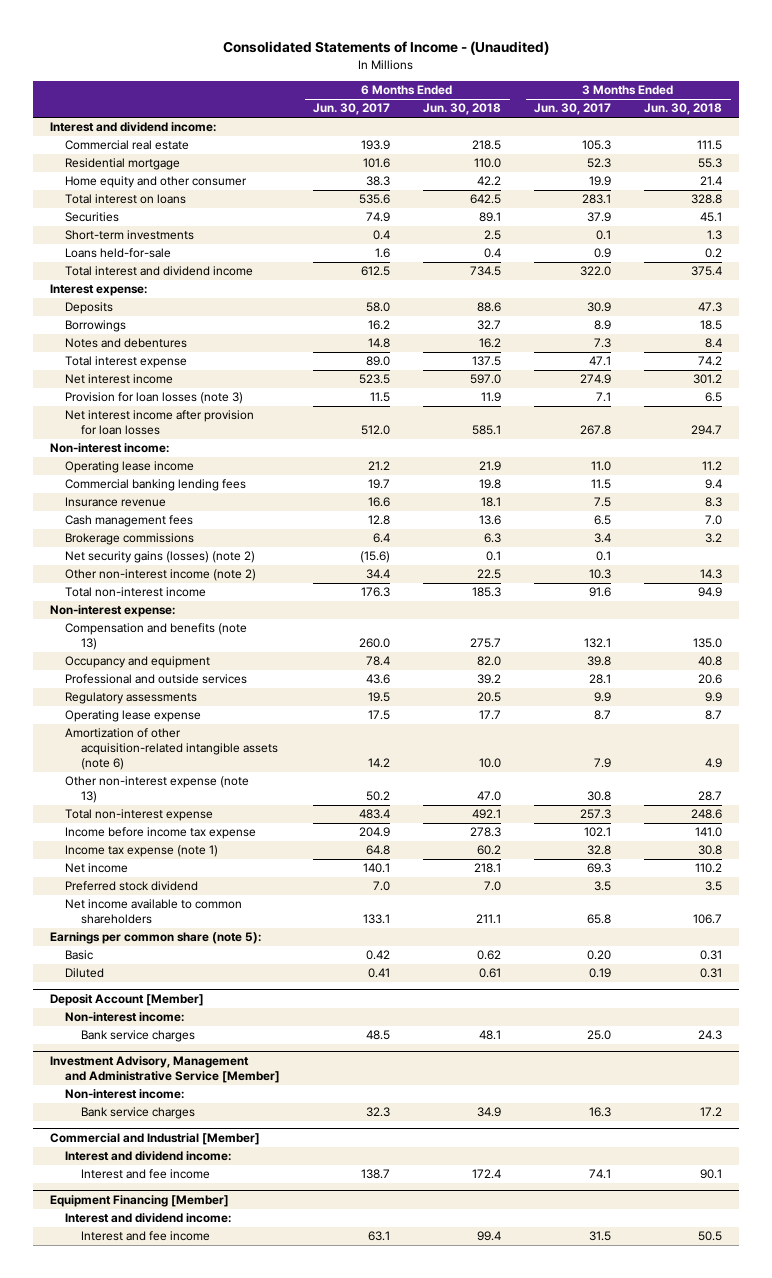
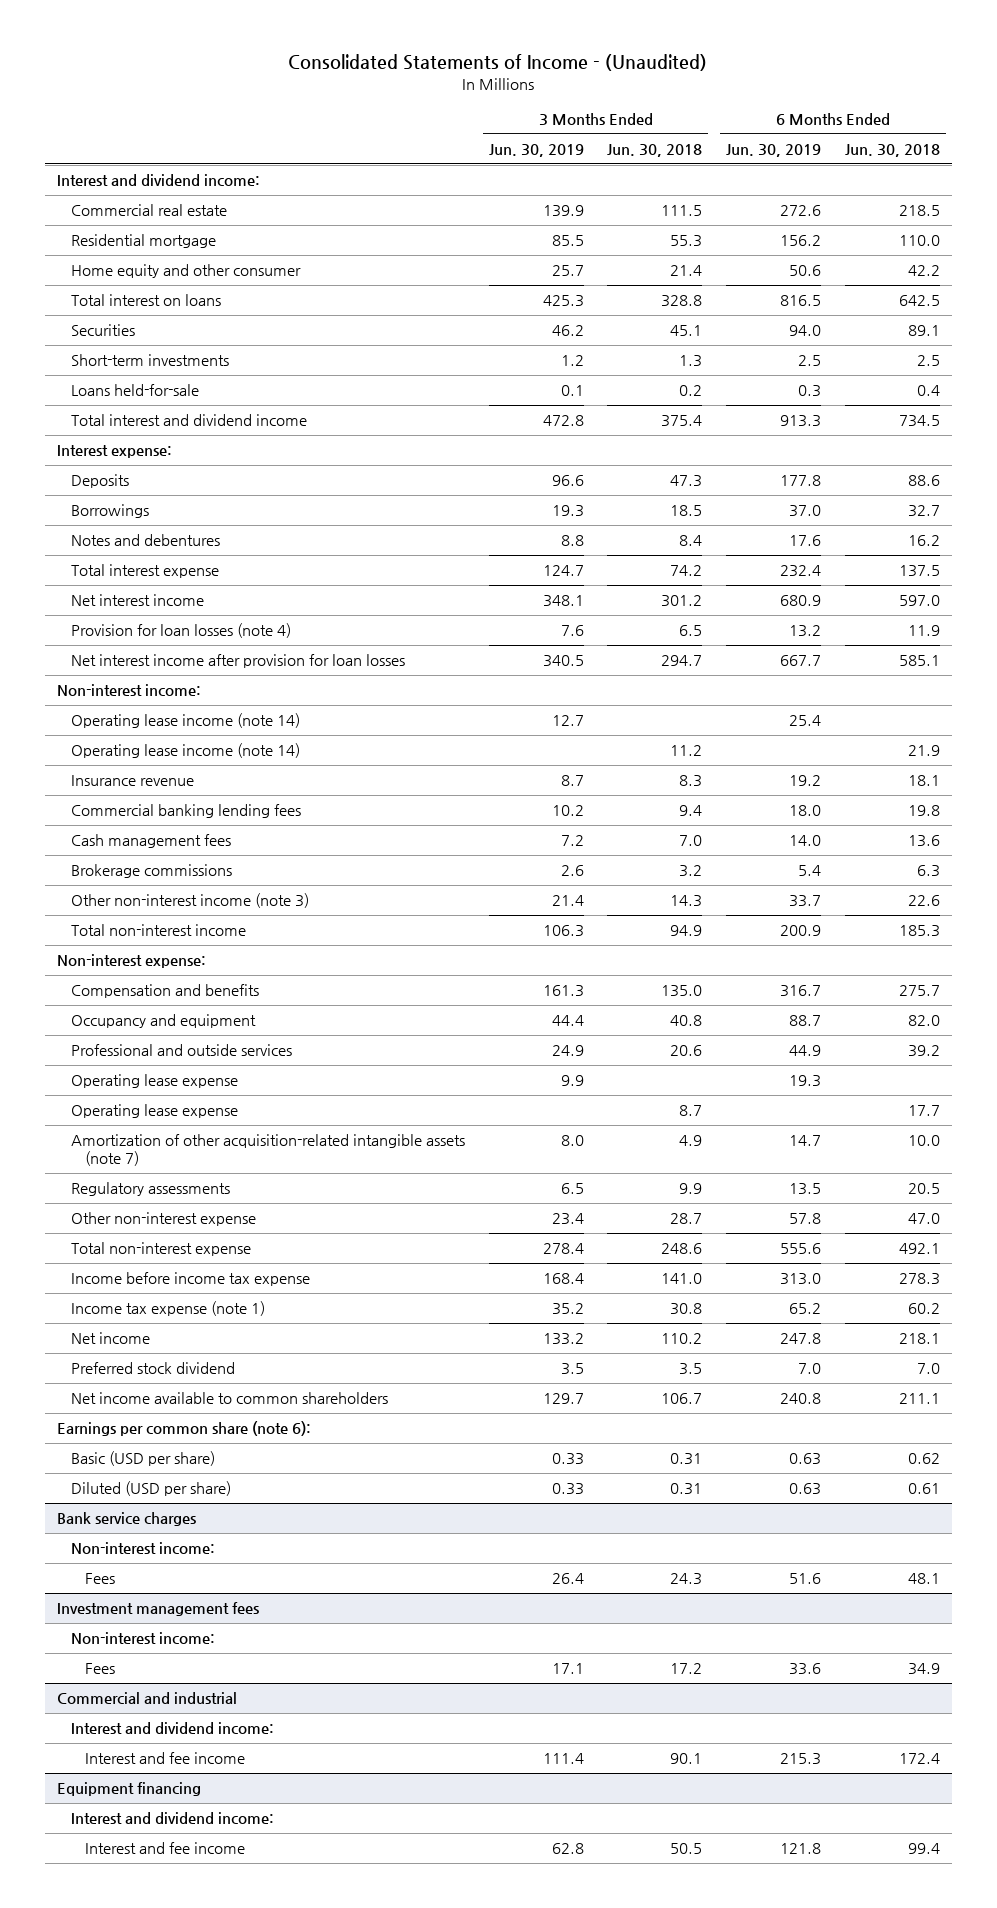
- | 6 Months Ended Jun. 30, 2017 | 6 Months Ended Jun. 30, 2018 | 3 Months Ended Jun. 30, 2017 | 3 Months Ended Jun. 30, 2018
+ | 3 Months Ended Jun. 30, 2019 | 3 Months Ended Jun. 30, 2018 | 6 Months Ended Jun. 30, 2019 | 6 Months Ended Jun. 30, 2018
- Provision for loan losses (note 3) | 11.5 | 11.9 | 7.1 | 6.5
+ Provision for loan losses (note 4) | 7.6 | 6.5 | 13.2 | 11.9
- Operating lease income | 21.2 | 21.9 | 11.0 | 11.2
+ Operating lease income (note 14) | 12.7 | | 25.4 |
+ Operating lease income (note 14) | | 11.2 | | 21.9
moved down: Commercial banking lending fees | 10.2 | 9.4 | 18.0 | 19.8
- Net security gains (losses) (note 2) | (15.6) | 0.1 | 0.1 |
- Other non-interest income (note 2) | 34.4 | 22.5 | 10.3 | 14.3
+ Other non-interest income (note 3) | 21.4 | 14.3 | 33.7 | 22.6
- Compensation and benefits (note 13) | 260.0 | 275.7 | 132.1 | 135.0
+ Compensation and benefits | 161.3 | 135.0 | 316.7 | 275.7
+ Operating lease expense | 9.9 | | 19.3 |
- Amortization of other acquisition-related intangible assets (note 6) | 14.2 | 10.0 | 7.9 | 4.9
- Other non-interest expense (note 13) | 50.2 | 47.0 | 30.8 | 28.7
+ Amortization of other acquisition-related intangible assets (note 7) | 8.0 | 4.9 | 14.7 | 10.0
moved down: Regulatory assessments | 6.5 | 9.9 | 13.5 | 20.5
+ Other non-interest expense | 23.4 | 28.7 | 57.8 | 47.0
- Earnings per common share (note 5):
- Basic | 0.42 | 0.62 | 0.20 | 0.31
- Diluted | 0.41 | 0.61 | 0.19 | 0.31
- Deposit Account [Member]
+ Earnings per common share (note 6):
+ Basic (USD per share) | 0.33 | 0.31 | 0.63 | 0.62
+ Diluted (USD per share) | 0.33 | 0.31 | 0.63 | 0.61
+ Bank service charges
- Bank service charges | 48.5 | 48.1 | 25.0 | 24.3
- Investment Advisory, Management and Administrative Service [Member]
+ Fees | 26.4 | 24.3 | 51.6 | 48.1
+ Investment management fees
- Bank service charges | 32.3 | 34.9 | 16.3 | 17.2
- Commercial and Industrial [Member]
+ Fees | 17.1 | 17.2 | 33.6 | 34.9
+ Commercial and industrial
- Equipment Financing [Member]
+ Equipment financing

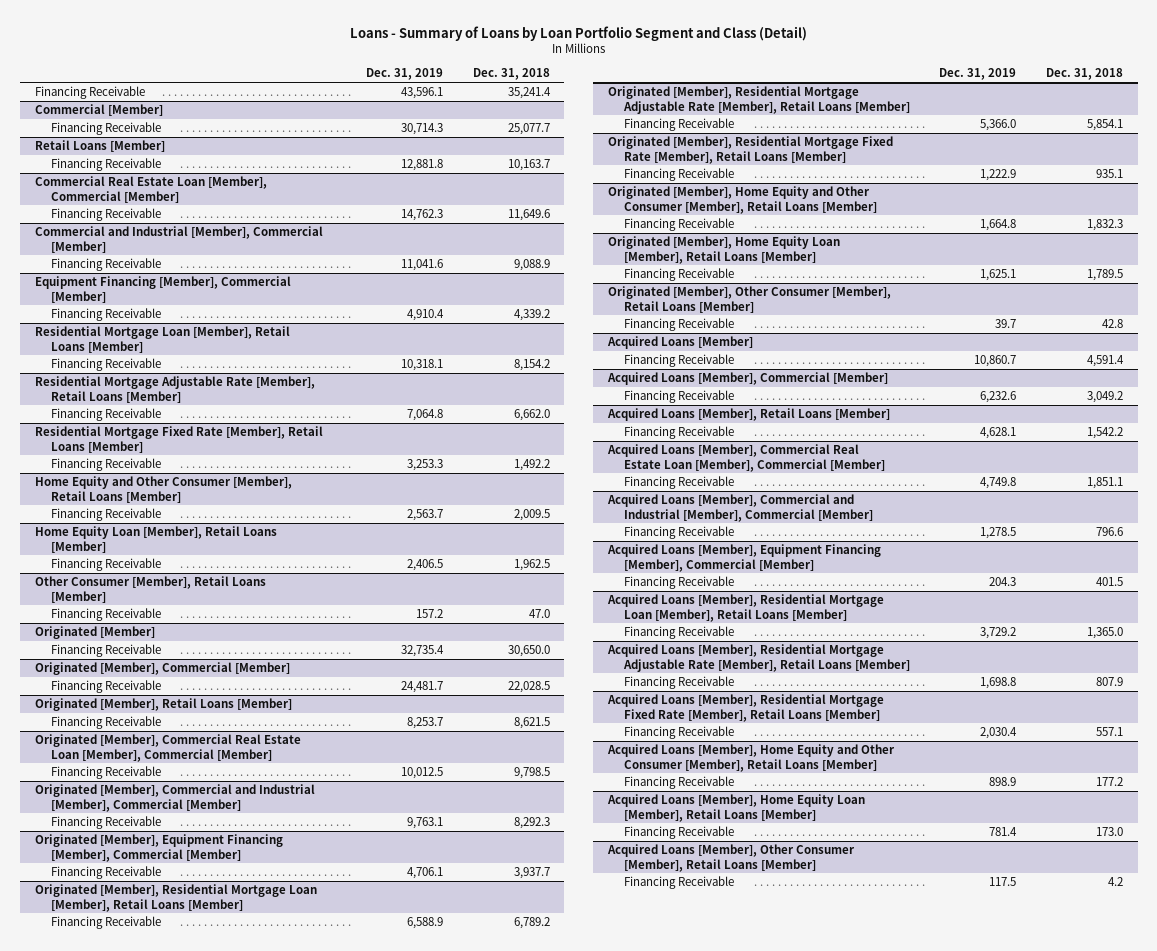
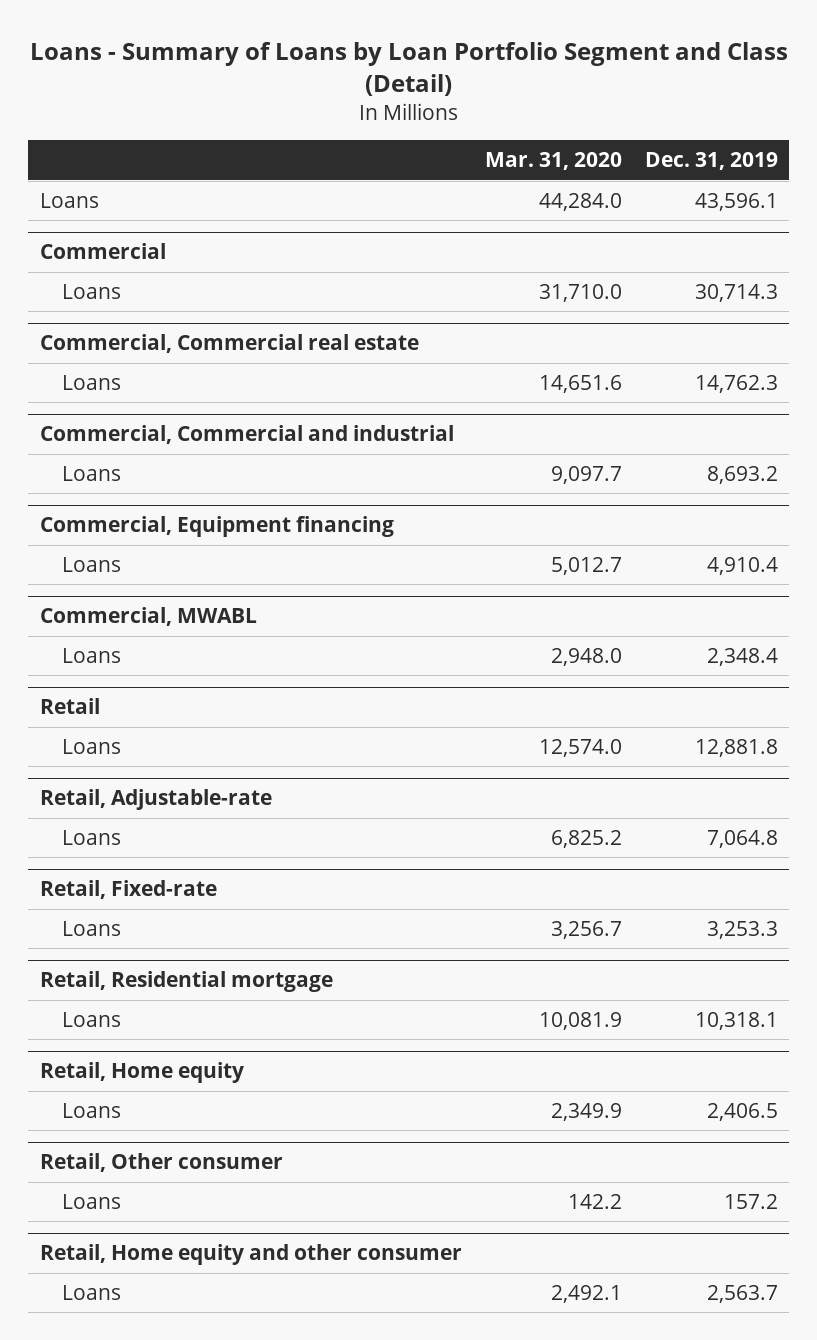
- | Dec. 31, 2019 | Dec. 31, 2018
+ | Mar. 31, 2020 | Dec. 31, 2019
- Financing Receivable | 43,596.1 | 35,241.4
- Commercial [Member]
- Financing Receivable | 30,714.3 | 25,077.7
- Retail Loans [Member]
- Financing Receivable | 12,881.8 | 10,163.7
- Commercial Real Estate Loan [Member], Commercial [Member]
- Financing Receivable | 14,762.3 | 11,649.6
- Commercial and Industrial [Member], Commercial [Member]
- Financing Receivable | 11,041.6 | 9,088.9
- Equipment Financing [Member], Commercial [Member]
- Financing Receivable | 4,910.4 | 4,339.2
- Residential Mortgage Loan [Member], Retail Loans [Member]
- Financing Receivable | 10,318.1 | 8,154.2
- Residential Mortgage Adjustable Rate [Member], Retail Loans [Member]
- Financing Receivable | 7,064.8 | 6,662.0
- Residential Mortgage Fixed Rate [Member], Retail Loans [Member]
- Financing Receivable | 3,253.3 | 1,492.2
- Home Equity and Other Consumer [Member], Retail Loans [Member]
- Financing Receivable | 2,563.7 | 2,009.5
- Home Equity Loan [Member], Retail Loans [Member]
- Financing Receivable | 2,406.5 | 1,962.5
- Other Consumer [Member], Retail Loans [Member]
- Financing Receivable | 157.2 | 47.0
- Originated [Member]
- Financing Receivable | 32,735.4 | 30,650.0
- Originated [Member], Commercial [Member]
- Financing Receivable | 24,481.7 | 22,028.5
- Originated [Member], Retail Loans [Member]
- Financing Receivable | 8,253.7 | 8,621.5
- Originated [Member], Commercial Real Estate Loan [Member], Commercial [Member]
- Financing Receivable | 10,012.5 | 9,798.5
- Originated [Member], Commercial and Industrial [Member], Commercial [Member]
- Financing Receivable | 9,763.1 | 8,292.3
- Originated [Member], Equipment Financing [Member], Commercial [Member]
- Financing Receivable | 4,706.1 | 3,937.7
- Originated [Member], Residential Mortgage Loan [Member], Retail Loans [Member]
- Financing Receivable | 6,588.9 | 6,789.2
- Originated [Member], Residential Mortgage Adjustable Rate [Member], Retail Loans [Member]
- Financing Receivable | 5,366.0 | 5,854.1
- Originated [Member], Residential Mortgage Fixed Rate [Member], Retail Loans [Member]
- Financing Receivable | 1,222.9 | 935.1
- Originated [Member], Home Equity and Other Consumer [Member], Retail Loans [Member]
- Financing Receivable | 1,664.8 | 1,832.3
- Originated [Member], Home Equity Loan [Member], Retail Loans [Member]
- Financing Receivable | 1,625.1 | 1,789.5
- Originated [Member], Other Consumer [Member], Retail Loans [Member]
- Financing Receivable | 39.7 | 42.8
- Acquired Loans [Member]
- Financing Receivable | 10,860.7 | 4,591.4
- Acquired Loans [Member], Commercial [Member]
- Financing Receivable | 6,232.6 | 3,049.2
- Acquired Loans [Member], Retail Loans [Member]
- Financing Receivable | 4,628.1 | 1,542.2
- Acquired Loans [Member], Commercial Real Estate Loan [Member], Commercial [Member]
- Financing Receivable | 4,749.8 | 1,851.1
- Acquired Loans [Member], Commercial and Industrial [Member], Commercial [Member]
- Financing Receivable | 1,278.5 | 796.6
- Acquired Loans [Member], Equipment Financing [Member], Commercial [Member]
- Financing Receivable | 204.3 | 401.5
- Acquired Loans [Member], Residential Mortgage Loan [Member], Retail Loans [Member]
- Financing Receivable | 3,729.2 | 1,365.0
- Acquired Loans [Member], Residential Mortgage Adjustable Rate [Member], Retail Loans [Member]
- Financing Receivable | 1,698.8 | 807.9
- Acquired Loans [Member], Residential Mortgage Fixed Rate [Member], Retail Loans [Member]
- Financing Receivable | 2,030.4 | 557.1
- Acquired Loans [Member], Home Equity and Other Consumer [Member], Retail Loans [Member]
- Financing Receivable | 898.9 | 177.2
- Acquired Loans [Member], Home Equity Loan [Member], Retail Loans [Member]
- Financing Receivable | 781.4 | 173.0
- Acquired Loans [Member], Other Consumer [Member], Retail Loans [Member]
- Financing Receivable | 117.5 | 4.2
+ Loans | 44,284.0 | 43,596.1
+ Commercial
+ Loans | 31,710.0 | 30,714.3
+ Commercial, Commercial real estate
+ Loans | 14,651.6 | 14,762.3
+ Commercial, Commercial and industrial
+ Loans | 9,097.7 | 8,693.2
+ Commercial, Equipment financing
+ Loans | 5,012.7 | 4,910.4
+ Commercial, MWABL
+ Loans | 2,948.0 | 2,348.4
+ Retail
+ Loans | 12,574.0 | 12,881.8
+ Retail, Adjustable-rate
+ Loans | 6,825.2 | 7,064.8
+ Retail, Fixed-rate
+ Loans | 3,256.7 | 3,253.3
+ Retail, Residential mortgage
+ Loans | 10,081.9 | 10,318.1
+ Retail, Home equity
+ Loans | 2,349.9 | 2,406.5
+ Retail, Other consumer
+ Loans | 142.2 | 157.2
+ Retail, Home equity and other consumer
+ Loans | 2,492.1 | 2,563.7

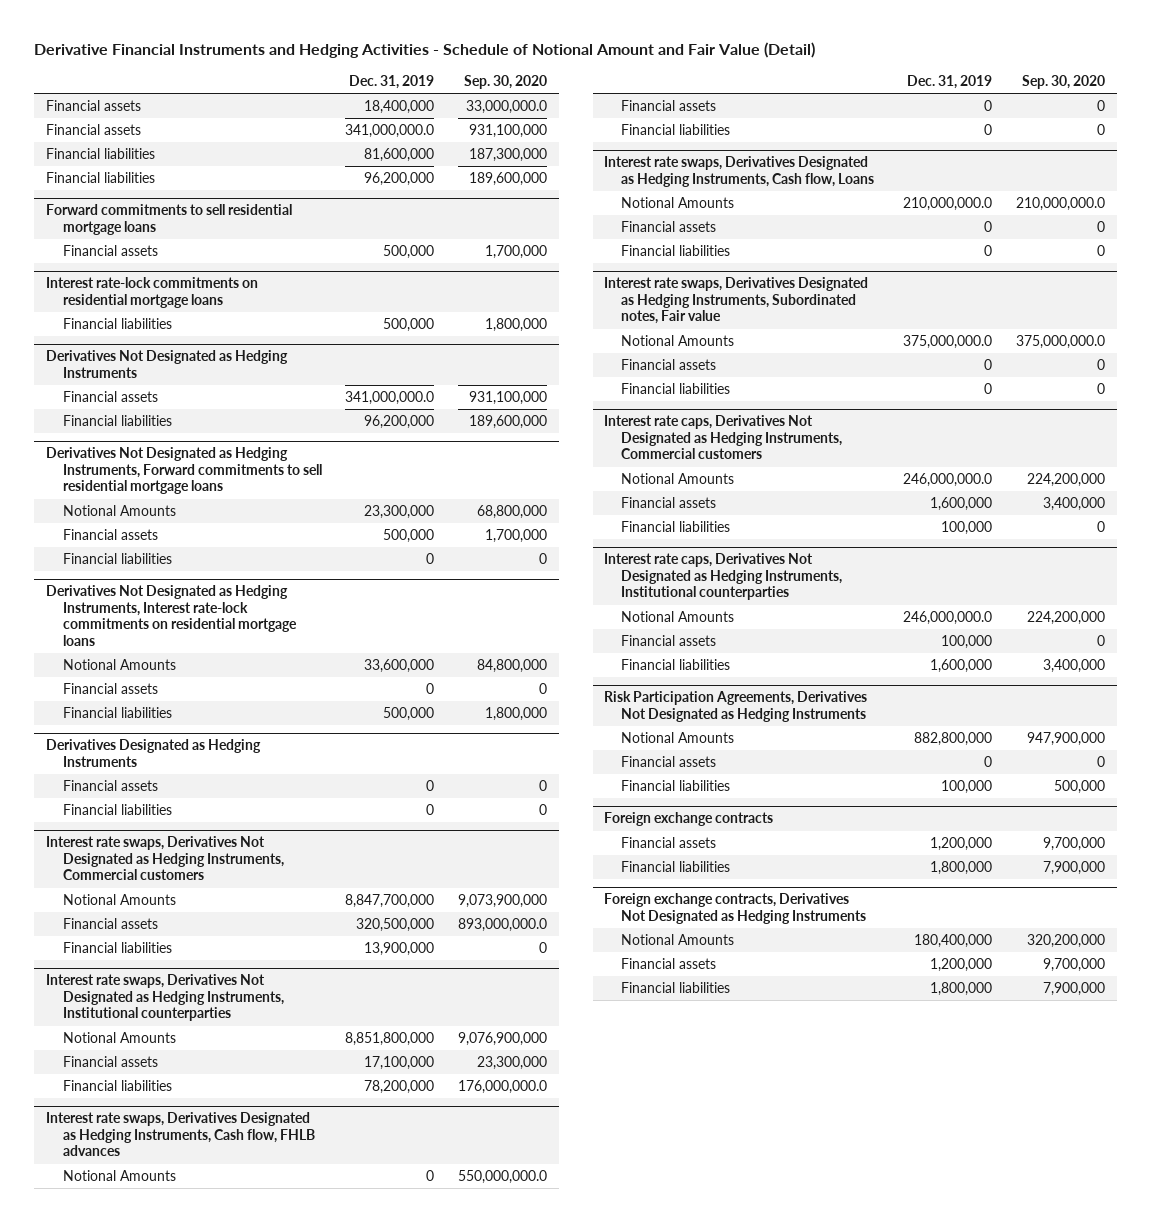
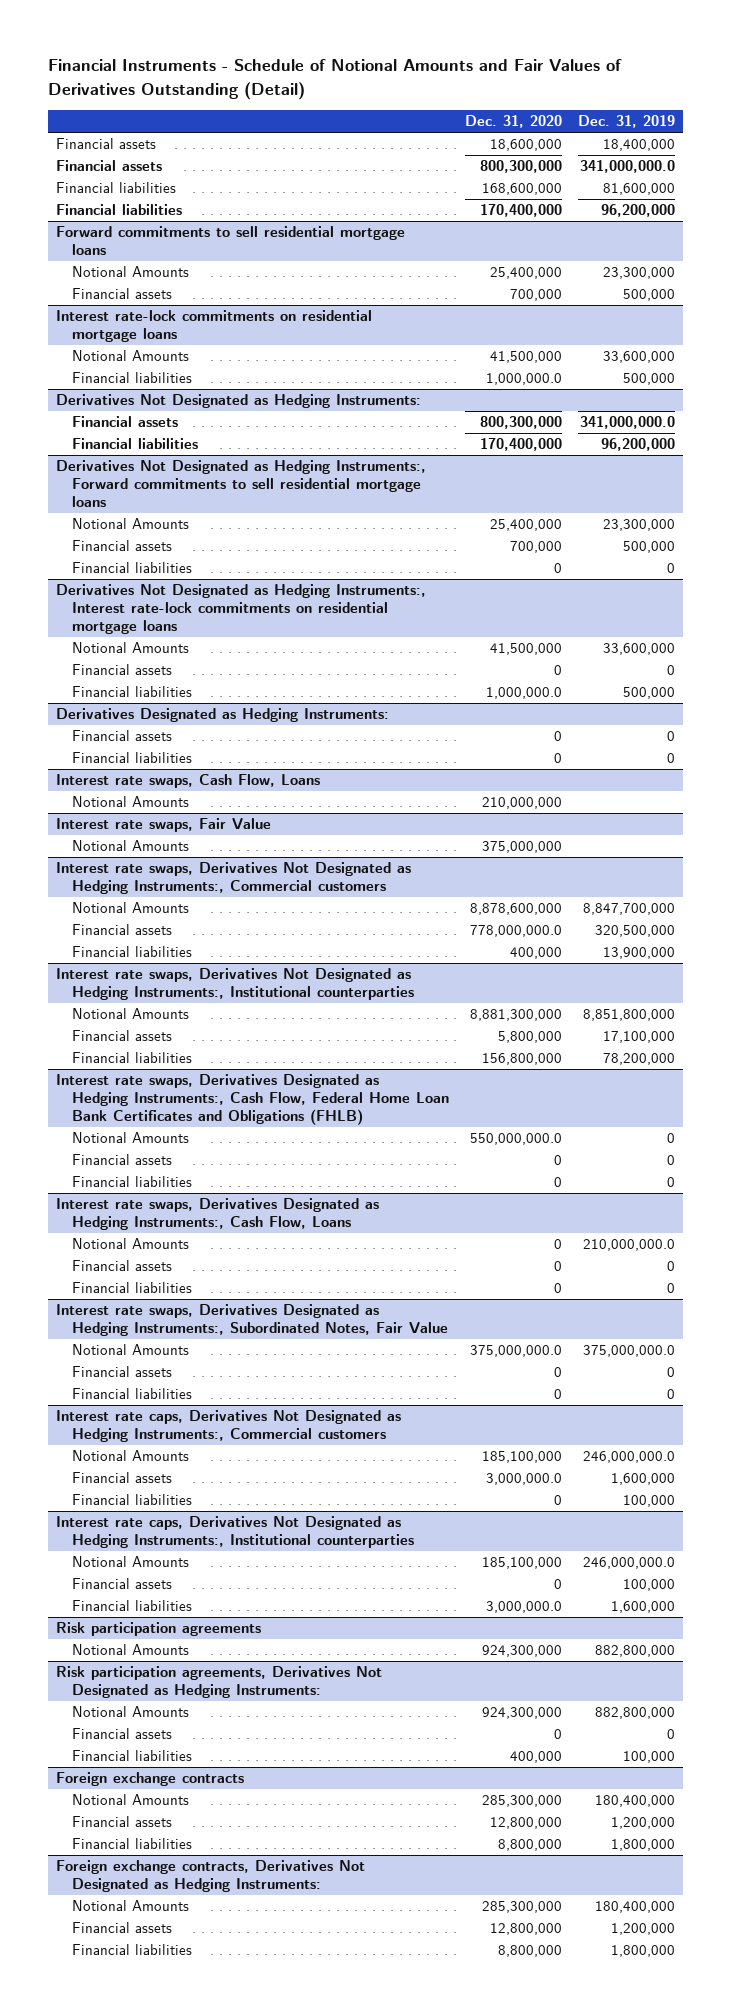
- Derivative Financial Instruments and Hedging Activities - Schedule of Notional Amount and Fair Value (Detail)
+ Financial Instruments - Schedule of Notional Amounts and Fair Values of Derivatives Outstanding (Detail)
- | Dec. 31, 2019 | Sep. 30, 2020
+ | Dec. 31, 2020 | Dec. 31, 2019
@ Forward commitments to sell residential mortgage loans
+ Notional Amounts | 25,400,000 | 23,300,000
@ Interest rate-lock commitments on residential mortgage loans
+ Notional Amounts | 41,500,000 | 33,600,000
- Derivatives Not Designated as Hedging Instruments
+ Derivatives Not Designated as Hedging Instruments:
- Derivatives Not Designated as Hedging Instruments, Forward commitments to sell residential mortgage loans
+ Derivatives Not Designated as Hedging Instruments:, Forward commitments to sell residential mortgage loans
- Derivatives Not Designated as Hedging Instruments, Interest rate-lock commitments on residential mortgage loans
+ Derivatives Not Designated as Hedging Instruments:, Interest rate-lock commitments on residential mortgage loans
- Derivatives Designated as Hedging Instruments
+ Derivatives Designated as Hedging Instruments:
- Interest rate swaps, Derivatives Not Designated as Hedging Instruments, Commercial customers
+ Interest rate swaps, Cash Flow, Loans
+ Notional Amounts | 210,000,000 |
+ Interest rate swaps, Fair Value
+ Notional Amounts | 375,000,000 |
+ Interest rate swaps, Derivatives Not Designated as Hedging Instruments:, Commercial customers
- Interest rate swaps, Derivatives Not Designated as Hedging Instruments, Institutional counterparties
+ Interest rate swaps, Derivatives Not Designated as Hedging Instruments:, Institutional counterparties
- Interest rate swaps, Derivatives Designated as Hedging Instruments, Cash flow, FHLB advances
+ Interest rate swaps, Derivatives Designated as Hedging Instruments:, Cash Flow, Federal Home Loan Bank Certificates and Obligations (FHLB)
- Interest rate swaps, Derivatives Designated as Hedging Instruments, Cash flow, Loans
+ Interest rate swaps, Derivatives Designated as Hedging Instruments:, Cash Flow, Loans
- Interest rate swaps, Derivatives Designated as Hedging Instruments, Subordinated notes, Fair value
+ Interest rate swaps, Derivatives Designated as Hedging Instruments:, Subordinated Notes, Fair Value
- Interest rate caps, Derivatives Not Designated as Hedging Instruments, Commercial customers
+ Interest rate caps, Derivatives Not Designated as Hedging Instruments:, Commercial customers
- Interest rate caps, Derivatives Not Designated as Hedging Instruments, Institutional counterparties
+ Interest rate caps, Derivatives Not Designated as Hedging Instruments:, Institutional counterparties
- Risk Participation Agreements, Derivatives Not Designated as Hedging Instruments
+ Risk participation agreements
+ Risk participation agreements, Derivatives Not Designated as Hedging Instruments:
+ Notional Amounts | 924,300,000 | 882,800,000
@ Foreign exchange contracts
+ Notional Amounts | 285,300,000 | 180,400,000
- Foreign exchange contracts, Derivatives Not Designated as Hedging Instruments
+ Foreign exchange contracts, Derivatives Not Designated as Hedging Instruments:

